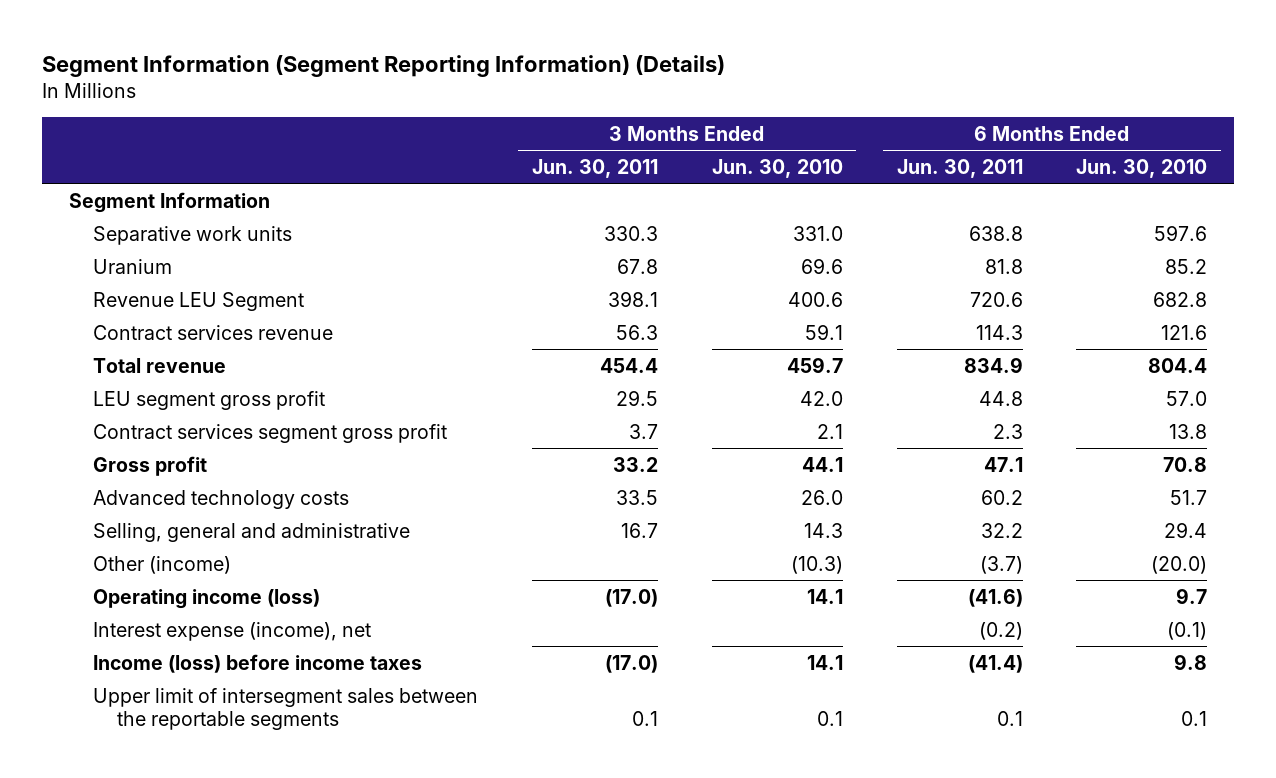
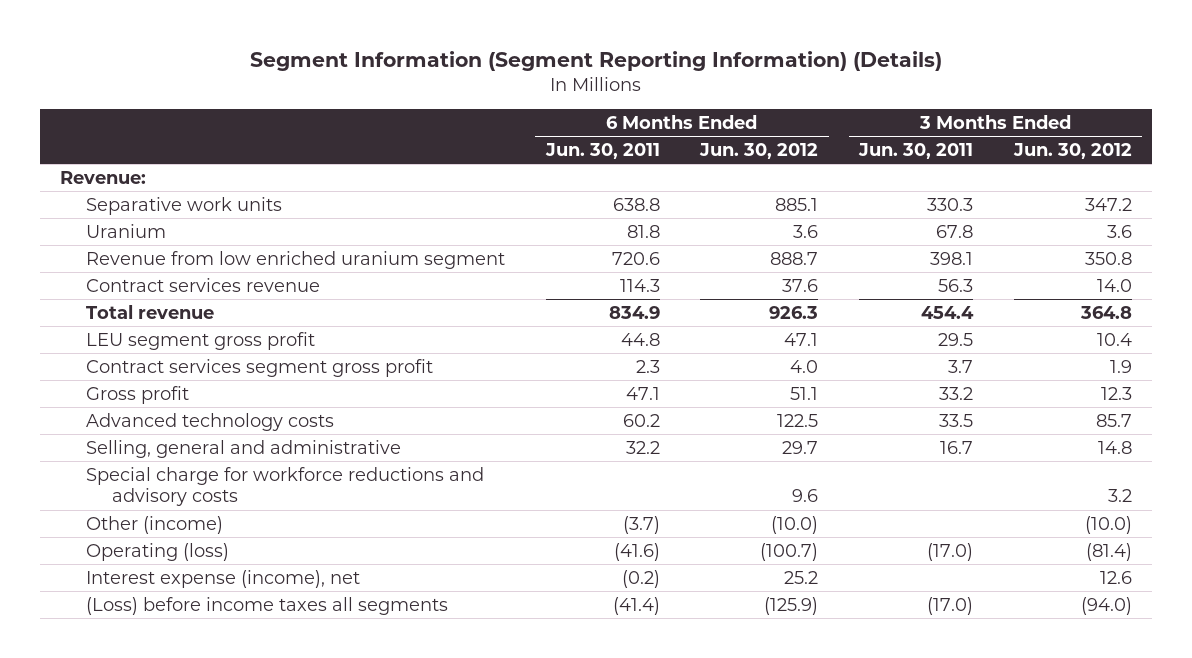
- | 3 Months Ended Jun. 30, 2011 | 3 Months Ended Jun. 30, 2010 | 6 Months Ended Jun. 30, 2011 | 6 Months Ended Jun. 30, 2010
+ | 6 Months Ended Jun. 30, 2011 | 6 Months Ended Jun. 30, 2012 | 3 Months Ended Jun. 30, 2011 | 3 Months Ended Jun. 30, 2012
- Segment Information
+ Revenue:
- Revenue LEU Segment | 398.1 | 400.6 | 720.6 | 682.8
+ Revenue from low enriched uranium segment | 720.6 | 888.7 | 398.1 | 350.8
+ Special charge for workforce reductions and advisory costs | | 9.6 | | 3.2
- Operating income (loss) | (17.0) | 14.1 | (41.6) | 9.7
+ Operating (loss) | (41.6) | (100.7) | (17.0) | (81.4)
- Income (loss) before income taxes | (17.0) | 14.1 | (41.4) | 9.8
- Upper limit of intersegment sales between the reportable segments | 0.1 | 0.1 | 0.1 | 0.1
+ (Loss) before income taxes all segments | (41.4) | (125.9) | (17.0) | (94.0)

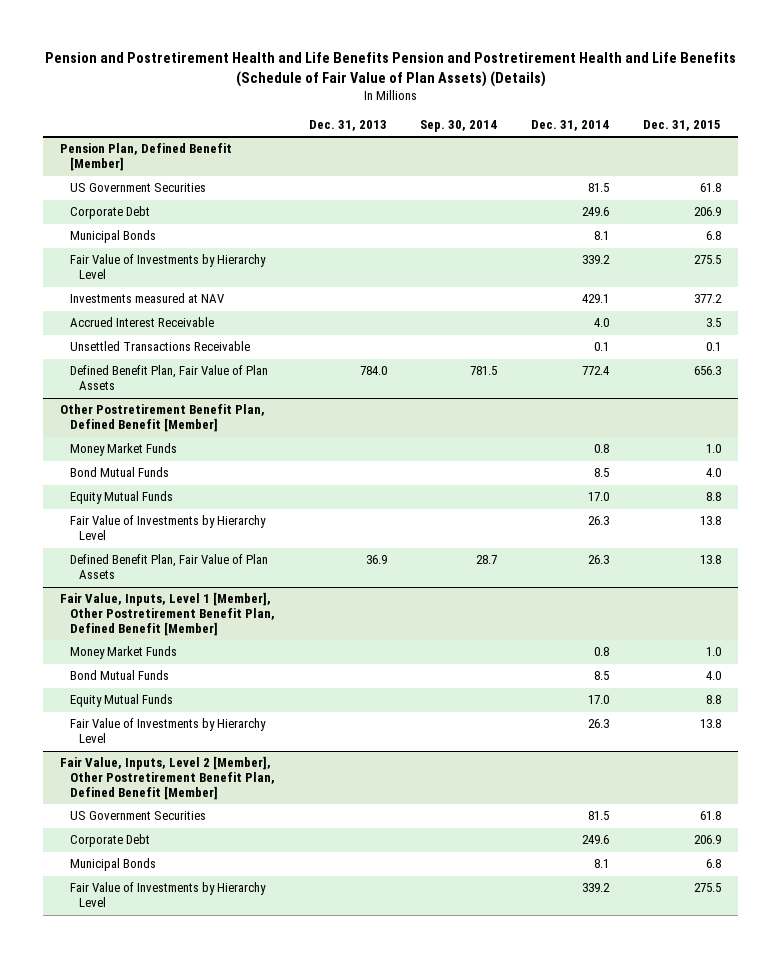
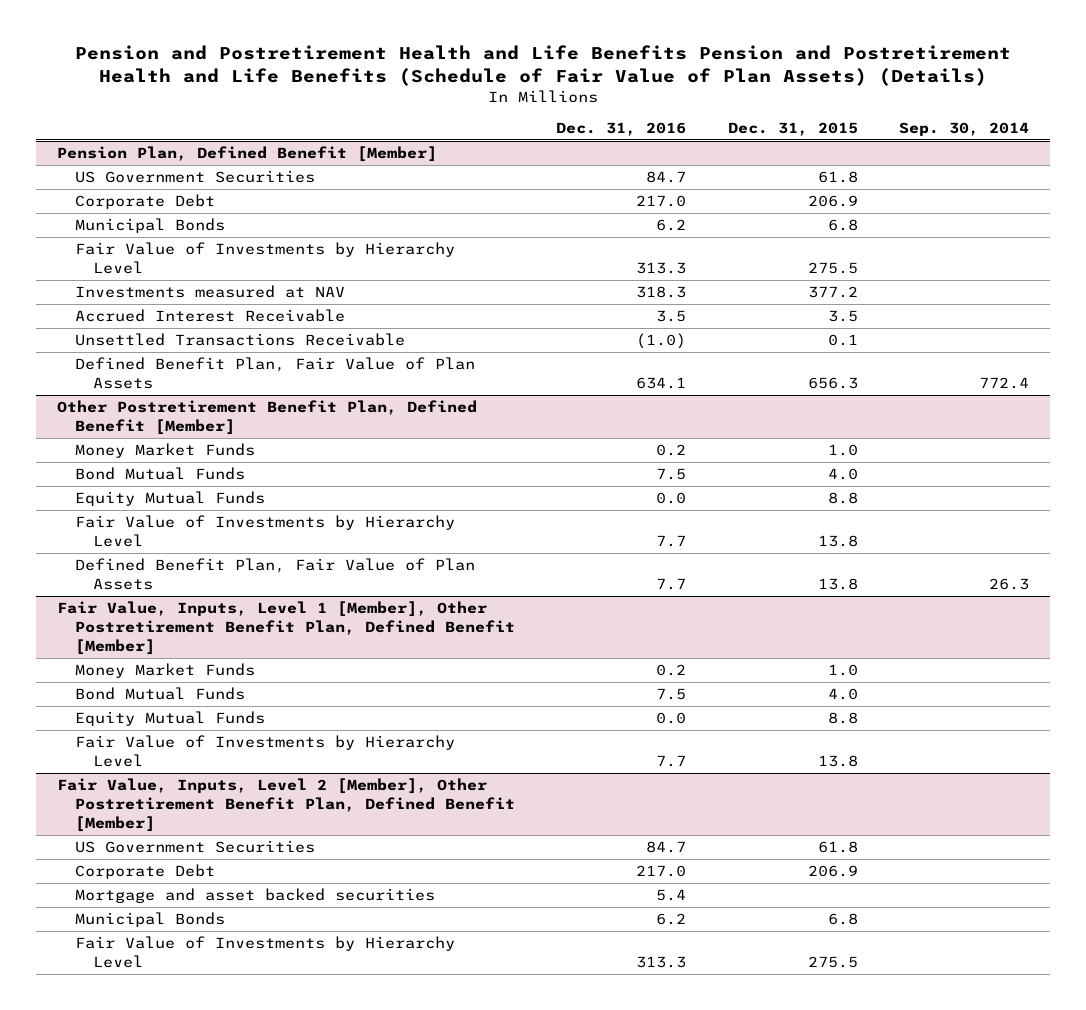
- | Dec. 31, 2013 | Sep. 30, 2014 | Dec. 31, 2014 | Dec. 31, 2015
+ | Dec. 31, 2016 | Dec. 31, 2015 | Sep. 30, 2014
@ Pension Plan, Defined Benefit [Member]
- Defined Benefit Plan, Fair Value of Plan Assets | 784.0 | 781.5 | 772.4 | 656.3
+ Defined Benefit Plan, Fair Value of Plan Assets | 634.1 | 656.3 | 772.4
@ Other Postretirement Benefit Plan, Defined Benefit [Member]
- Defined Benefit Plan, Fair Value of Plan Assets | 36.9 | 28.7 | 26.3 | 13.8
+ Defined Benefit Plan, Fair Value of Plan Assets | 7.7 | 13.8 | 26.3
@ Fair Value, Inputs, Level 2 [Member], Other Postretirement Benefit Plan, Defined Benefit [Member]
+ Mortgage and asset backed securities | 5.4 | |

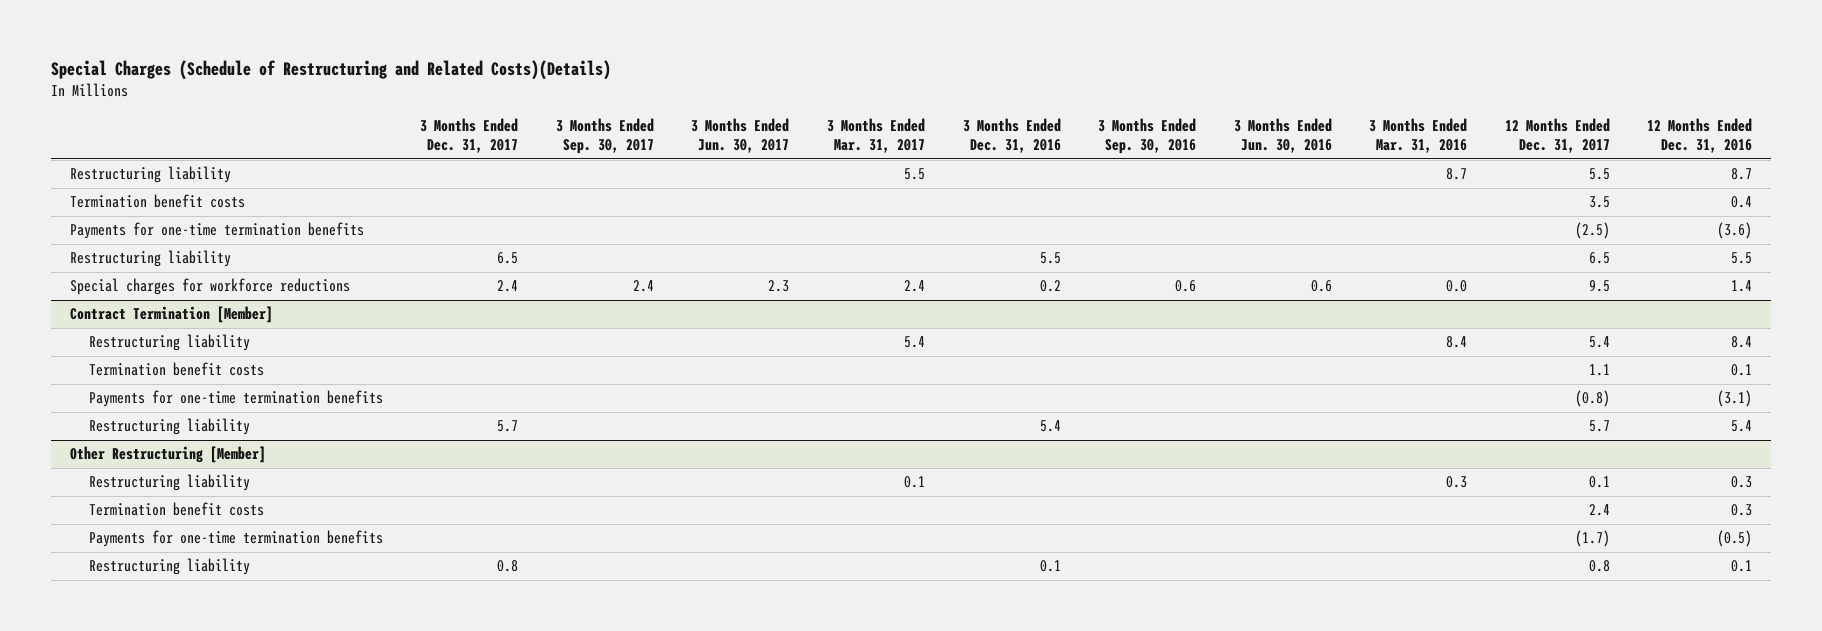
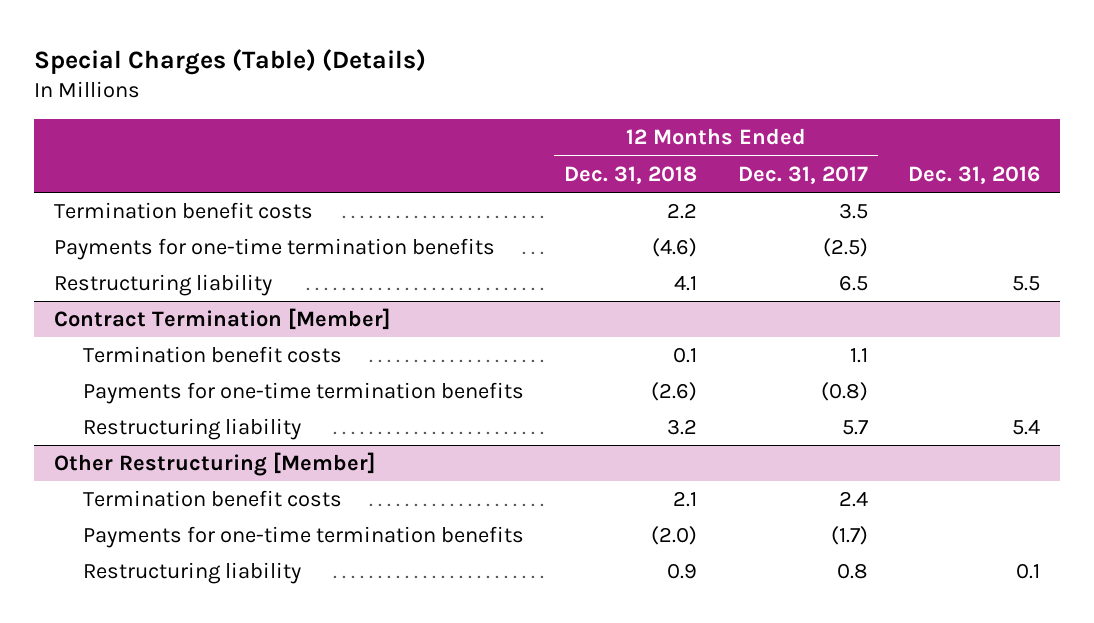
- Special Charges (Schedule of Restructuring and Related Costs)(Details)
+ Special Charges (Table) (Details)
- | 3 Months Ended Dec. 31, 2017 | 3 Months Ended Sep. 30, 2017 | 3 Months Ended Jun. 30, 2017 | 3 Months Ended Mar. 31, 2017 | 3 Months Ended Dec. 31, 2016 | 3 Months Ended Sep. 30, 2016 | 3 Months Ended Jun. 30, 2016 | 3 Months Ended Mar. 31, 2016 | 12 Months Ended Dec. 31, 2017 | 12 Months Ended Dec. 31, 2016
+ | 12 Months Ended Dec. 31, 2018 | 12 Months Ended Dec. 31, 2017 | Dec. 31, 2016
- Restructuring liability | | | | 5.5 | | | | 8.7 | 5.5 | 8.7
- Special charges for workforce reductions | 2.4 | 2.4 | 2.3 | 2.4 | 0.2 | 0.6 | 0.6 | 0.0 | 9.5 | 1.4
@ Contract Termination [Member]
- Restructuring liability | | | | 5.4 | | | | 8.4 | 5.4 | 8.4
@ Other Restructuring [Member]
- Restructuring liability | | | | 0.1 | | | | 0.3 | 0.1 | 0.3

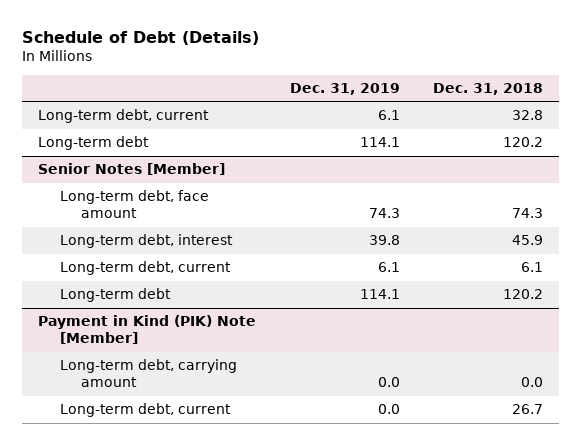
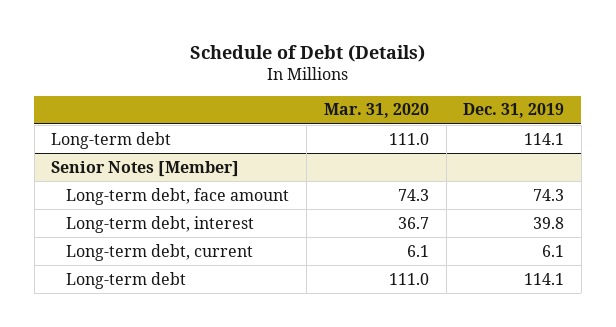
- | Dec. 31, 2019 | Dec. 31, 2018
+ | Mar. 31, 2020 | Dec. 31, 2019
- Long-term debt, current | 6.1 | 32.8
- Payment in Kind (PIK) Note [Member]
- Long-term debt, carrying amount | 0.0 | 0.0
- Long-term debt, current | 0.0 | 26.7

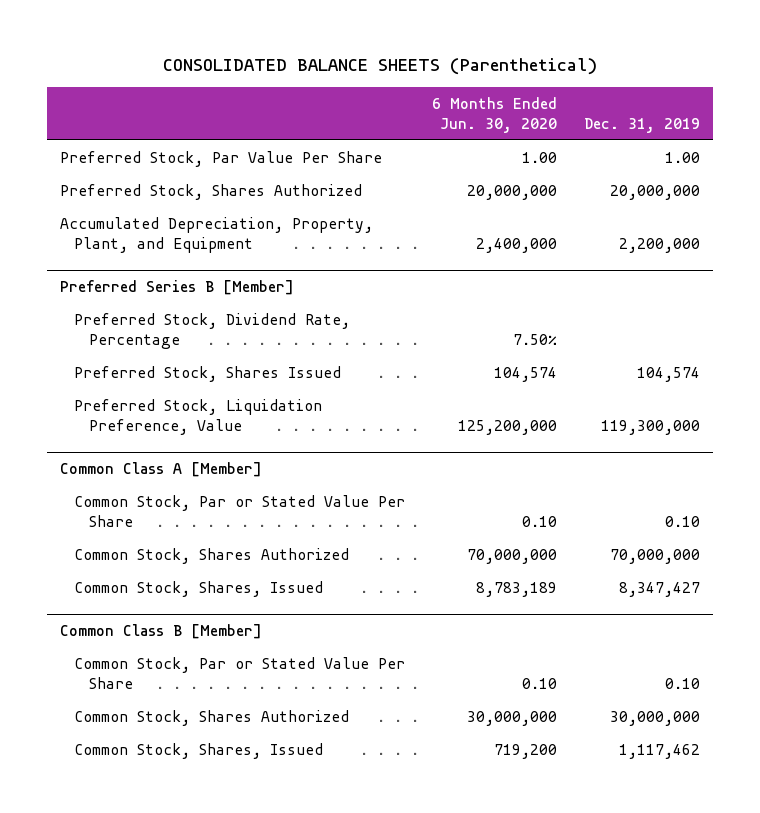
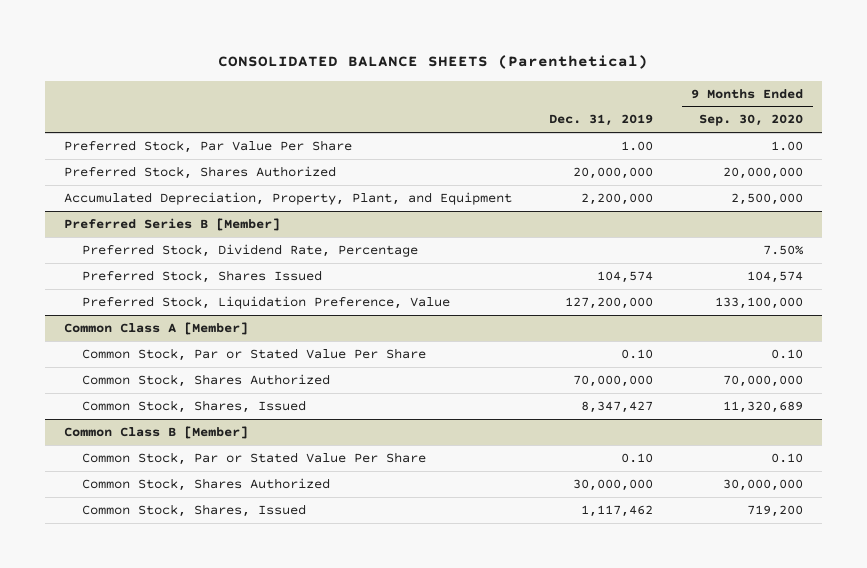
- | 6 Months Ended Jun. 30, 2020 | Dec. 31, 2019
+ | Dec. 31, 2019 | 9 Months Ended Sep. 30, 2020
@ Preferred Series B [Member]
- Preferred Stock, Liquidation Preference, Value | 125,200,000 | 119,300,000
+ Preferred Stock, Liquidation Preference, Value | 127,200,000 | 133,100,000

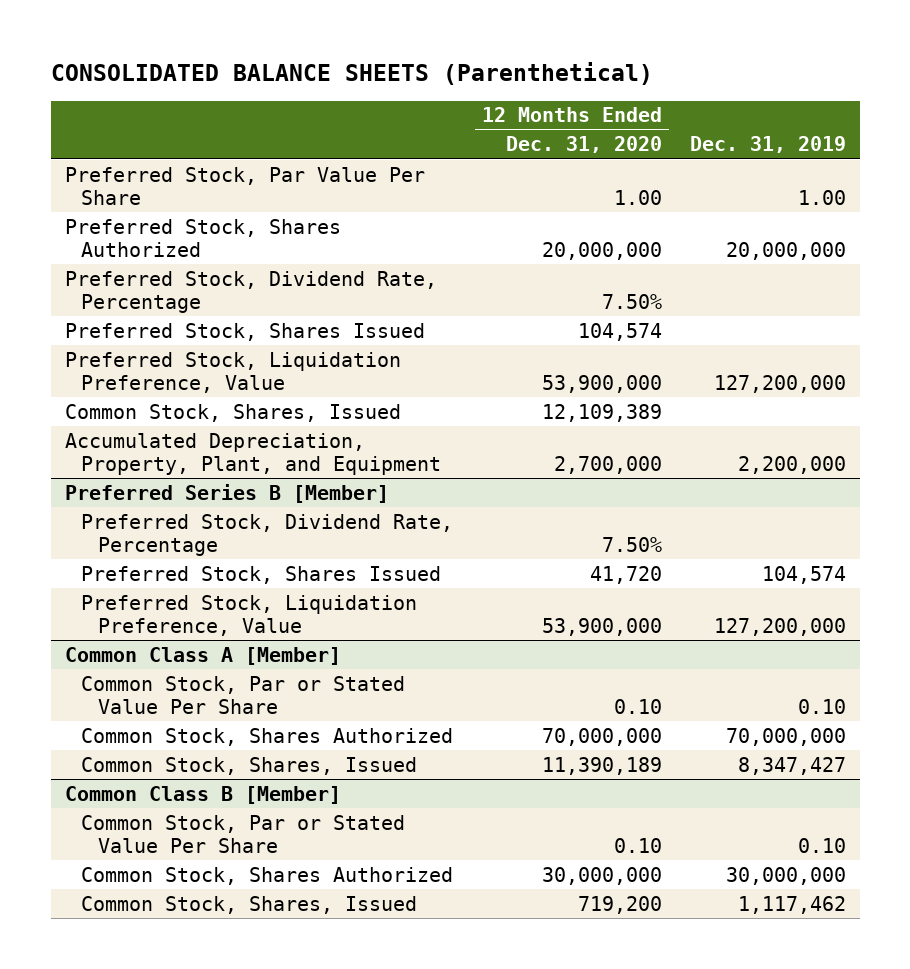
- | Dec. 31, 2019 | 9 Months Ended Sep. 30, 2020
+ | 12 Months Ended Dec. 31, 2020 | Dec. 31, 2019
+ Preferred Stock, Dividend Rate, Percentage | 7.50% |
+ Preferred Stock, Shares Issued | 104,574 |
+ Preferred Stock, Liquidation Preference, Value | 53,900,000 | 127,200,000
+ Common Stock, Shares, Issued | 12,109,389 |

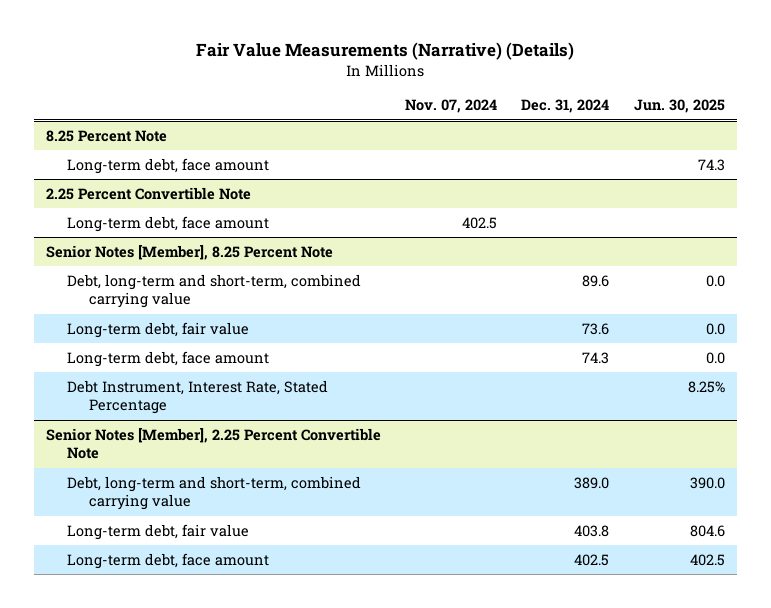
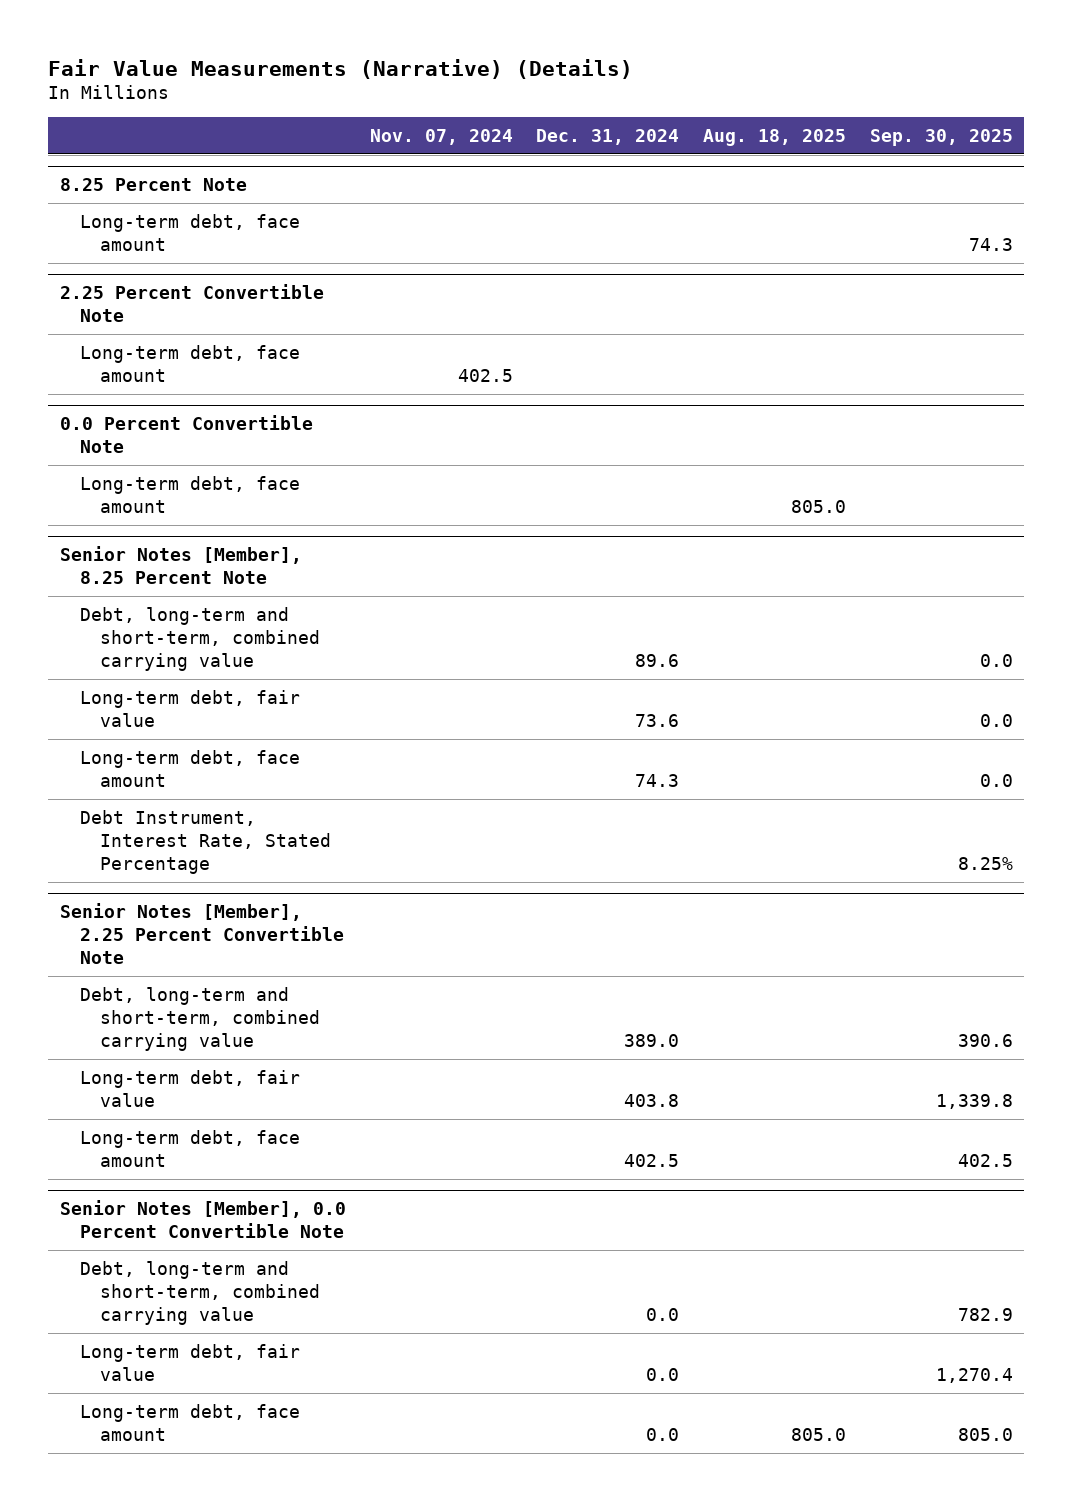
- | Nov. 07, 2024 | Dec. 31, 2024 | Jun. 30, 2025
+ | Nov. 07, 2024 | Dec. 31, 2024 | Aug. 18, 2025 | Sep. 30, 2025
+ 0.0 Percent Convertible Note
+ Long-term debt, face amount | | | 805.0 |
+ Senior Notes [Member], 0.0 Percent Convertible Note
+ Debt, long-term and short-term, combined carrying value | | 0.0 | | 782.9
+ Long-term debt, fair value | | 0.0 | | 1,270.4
+ Long-term debt, face amount | | 0.0 | 805.0 | 805.0

